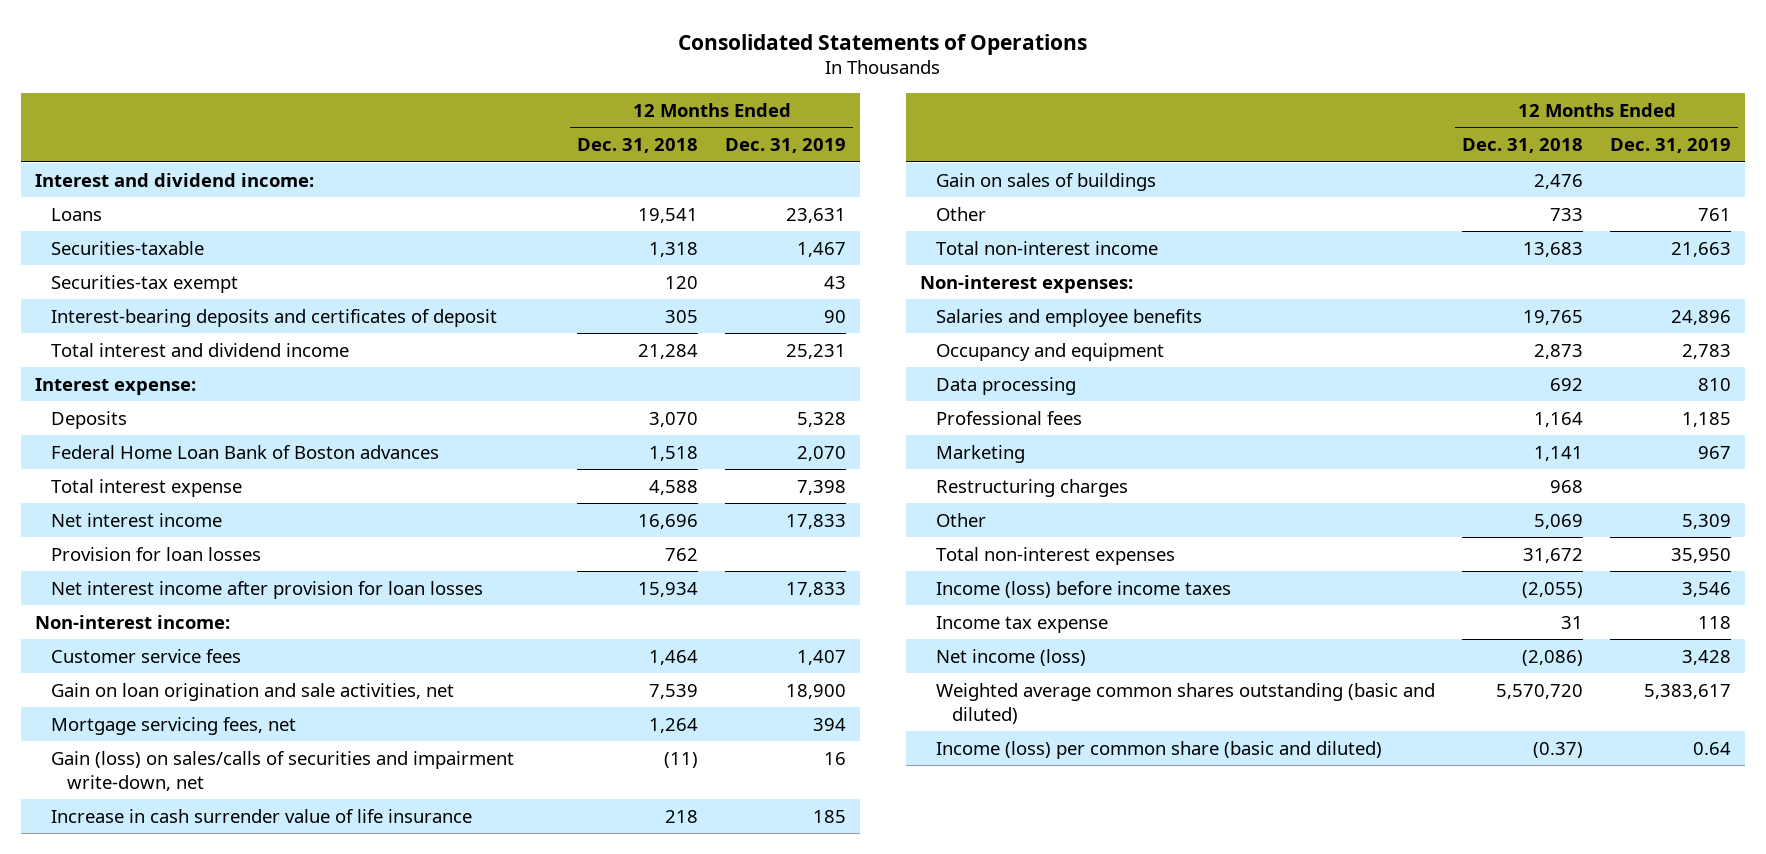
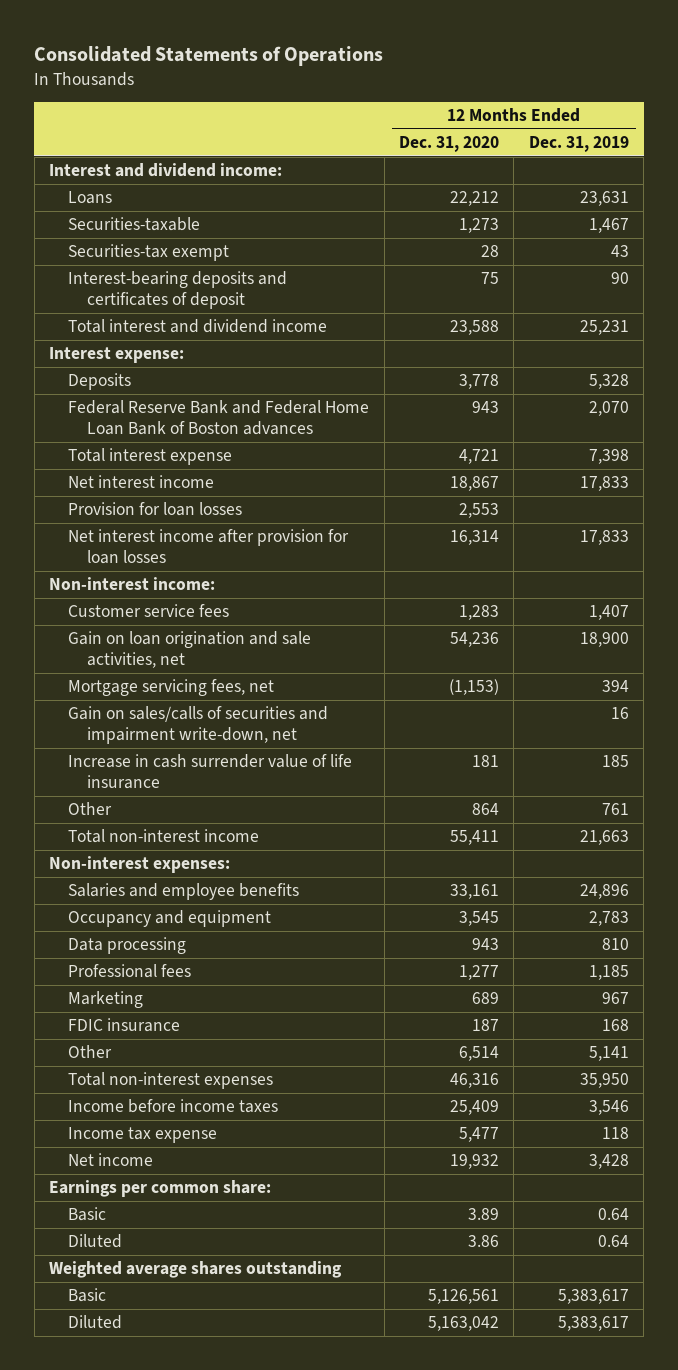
- | 12 Months Ended Dec. 31, 2018 | 12 Months Ended Dec. 31, 2019
+ | 12 Months Ended Dec. 31, 2020 | 12 Months Ended Dec. 31, 2019
- Federal Home Loan Bank of Boston advances | 1,518 | 2,070
+ Federal Reserve Bank and Federal Home Loan Bank of Boston advances | 943 | 2,070
- Gain (loss) on sales/calls of securities and impairment write-down, net | (11) | 16
+ Gain on sales/calls of securities and impairment write-down, net | | 16
- Gain on sales of buildings | 2,476 |
- Restructuring charges | 968 |
- Other | 5,069 | 5,309
+ FDIC insurance | 187 | 168
+ Other | 6,514 | 5,141
- Income (loss) before income taxes | (2,055) | 3,546
+ Income before income taxes | 25,409 | 3,546
- Net income (loss) | (2,086) | 3,428
- Weighted average common shares outstanding (basic and diluted) | 5,570,720 | 5,383,617
- Income (loss) per common share (basic and diluted) | (0.37) | 0.64
+ Net income | 19,932 | 3,428
+ Earnings per common share:
+ Basic | 3.89 | 0.64
+ Diluted | 3.86 | 0.64
+ Weighted average shares outstanding
+ Basic | 5,126,561 | 5,383,617
+ Diluted | 5,163,042 | 5,383,617

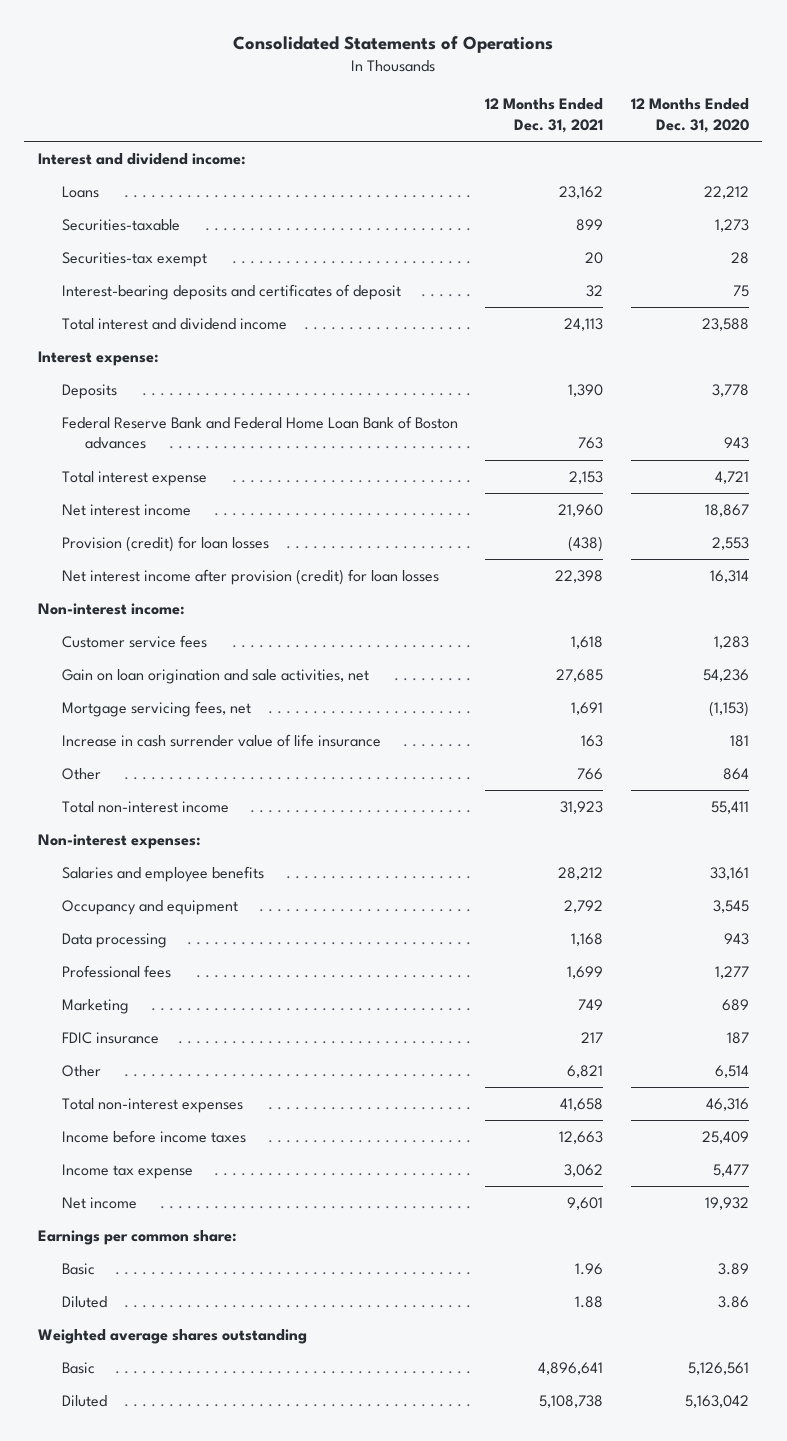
- | 12 Months Ended Dec. 31, 2020 | 12 Months Ended Dec. 31, 2019
+ | 12 Months Ended Dec. 31, 2021 | 12 Months Ended Dec. 31, 2020
- Provision for loan losses | 2,553 |
- Net interest income after provision for loan losses | 16,314 | 17,833
+ Provision (credit) for loan losses | (438) | 2,553
+ Net interest income after provision (credit) for loan losses | 22,398 | 16,314
- Gain on sales/calls of securities and impairment write-down, net | | 16

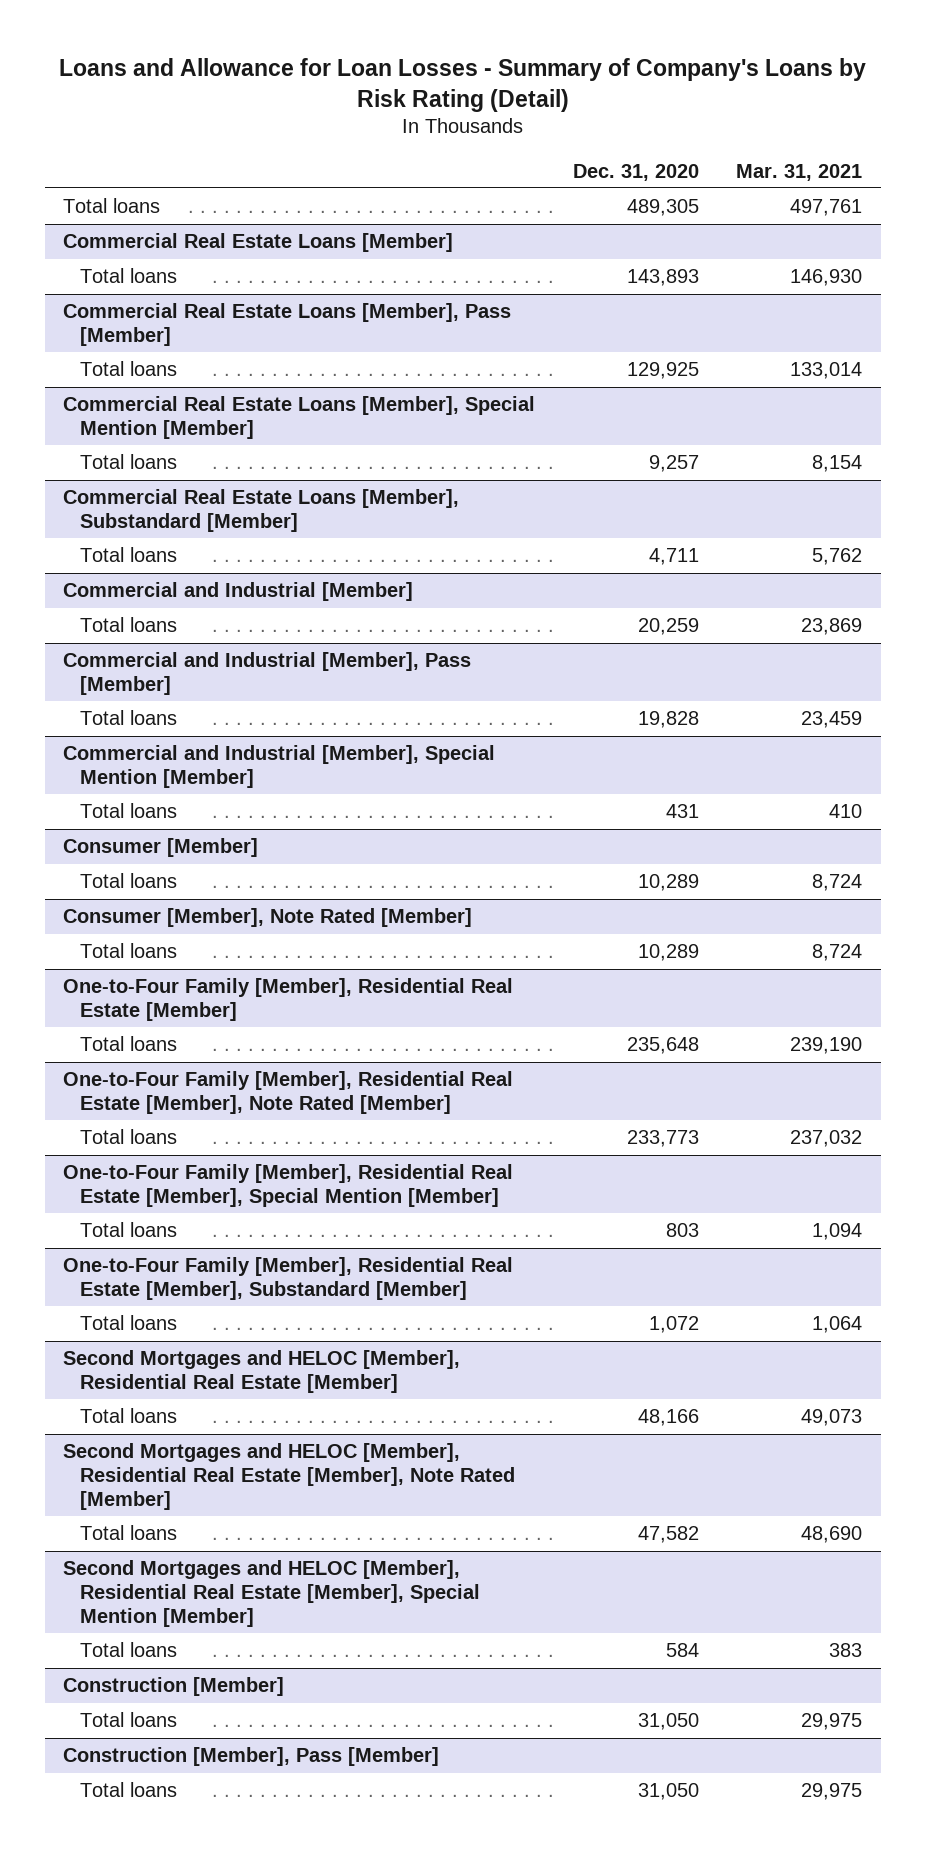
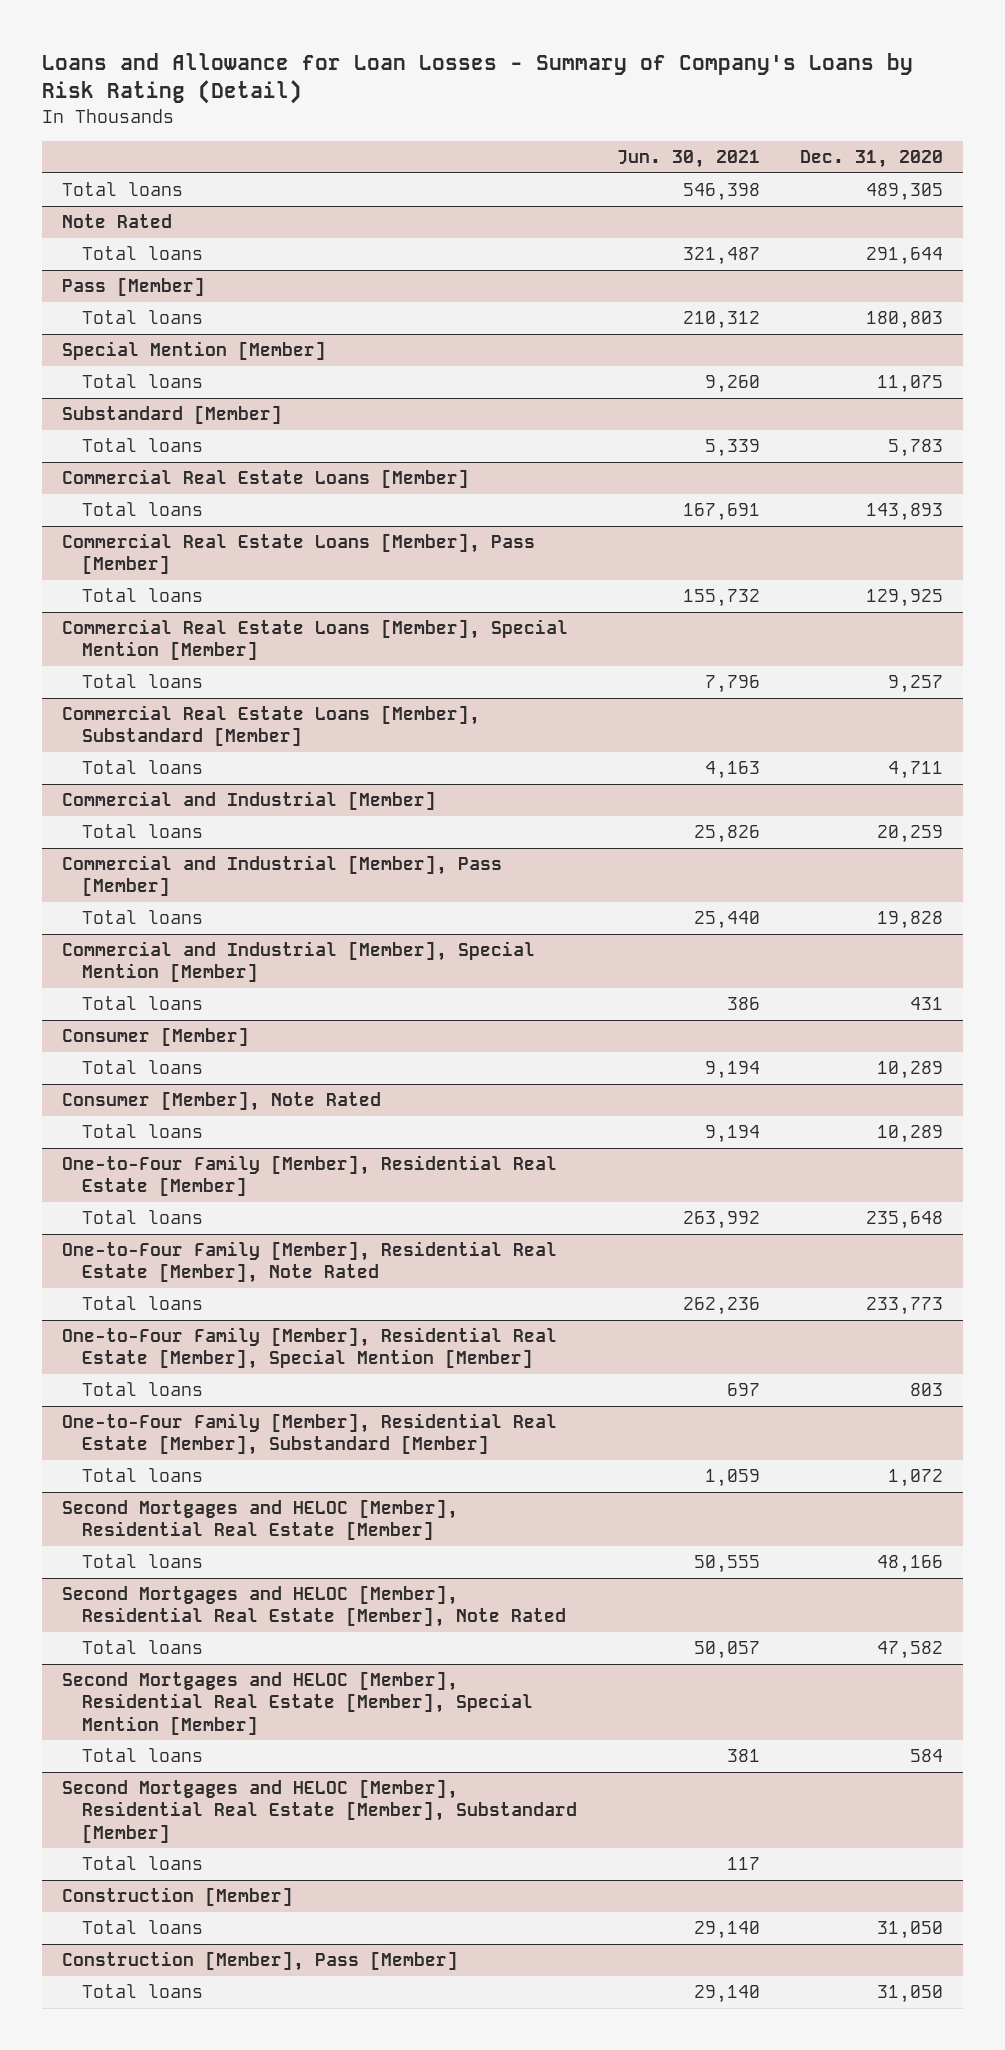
- | Dec. 31, 2020 | Mar. 31, 2021
+ | Jun. 30, 2021 | Dec. 31, 2020
+ Note Rated
+ Total loans | 321,487 | 291,644
+ Pass [Member]
+ Total loans | 210,312 | 180,803
+ Special Mention [Member]
+ Total loans | 9,260 | 11,075
+ Substandard [Member]
+ Total loans | 5,339 | 5,783
- Consumer [Member], Note Rated [Member]
+ Consumer [Member], Note Rated
- One-to-Four Family [Member], Residential Real Estate [Member], Note Rated [Member]
+ One-to-Four Family [Member], Residential Real Estate [Member], Note Rated
- Second Mortgages and HELOC [Member], Residential Real Estate [Member], Note Rated [Member]
+ Second Mortgages and HELOC [Member], Residential Real Estate [Member], Note Rated
+ Second Mortgages and HELOC [Member], Residential Real Estate [Member], Substandard [Member]
+ Total loans | 117 |

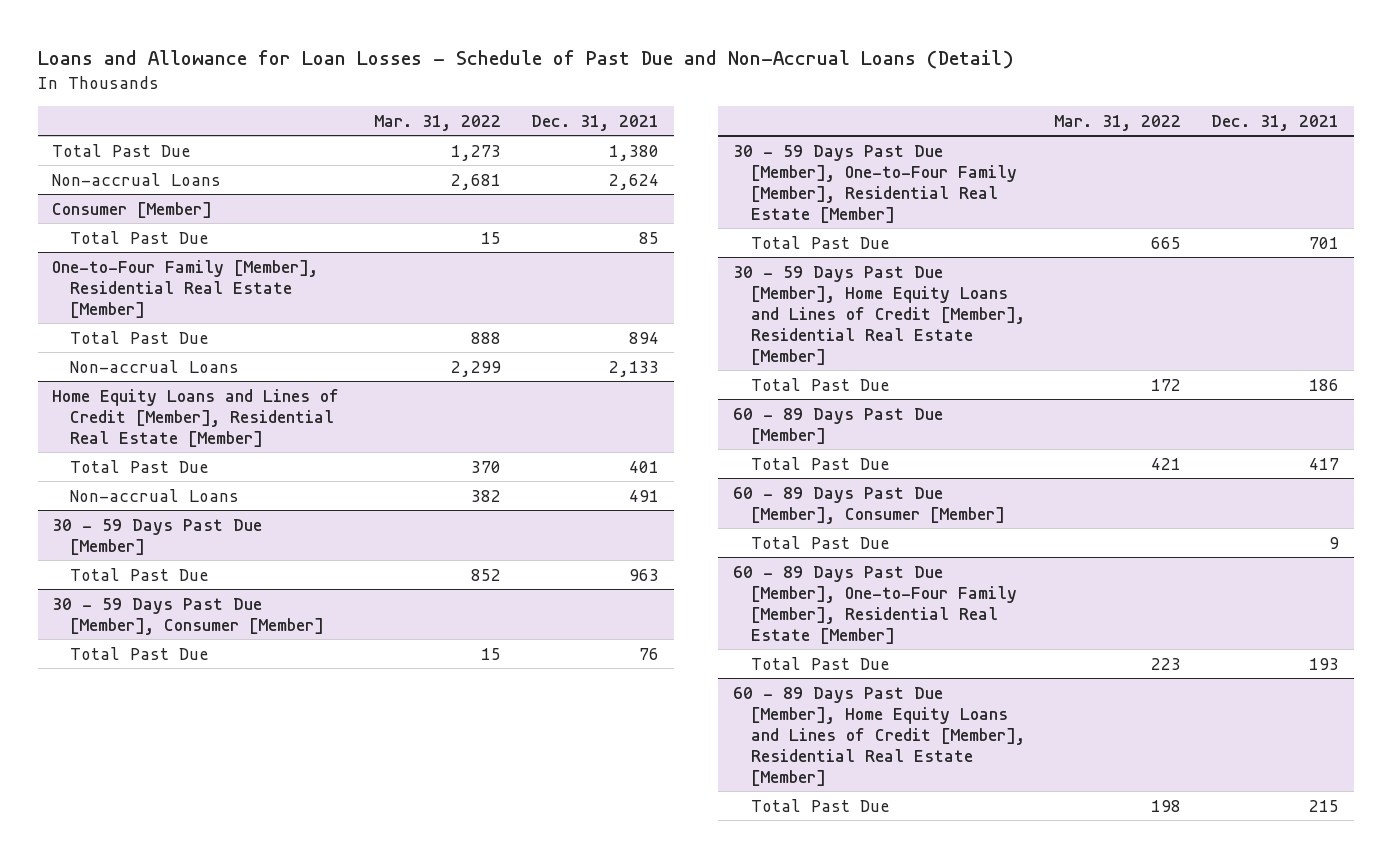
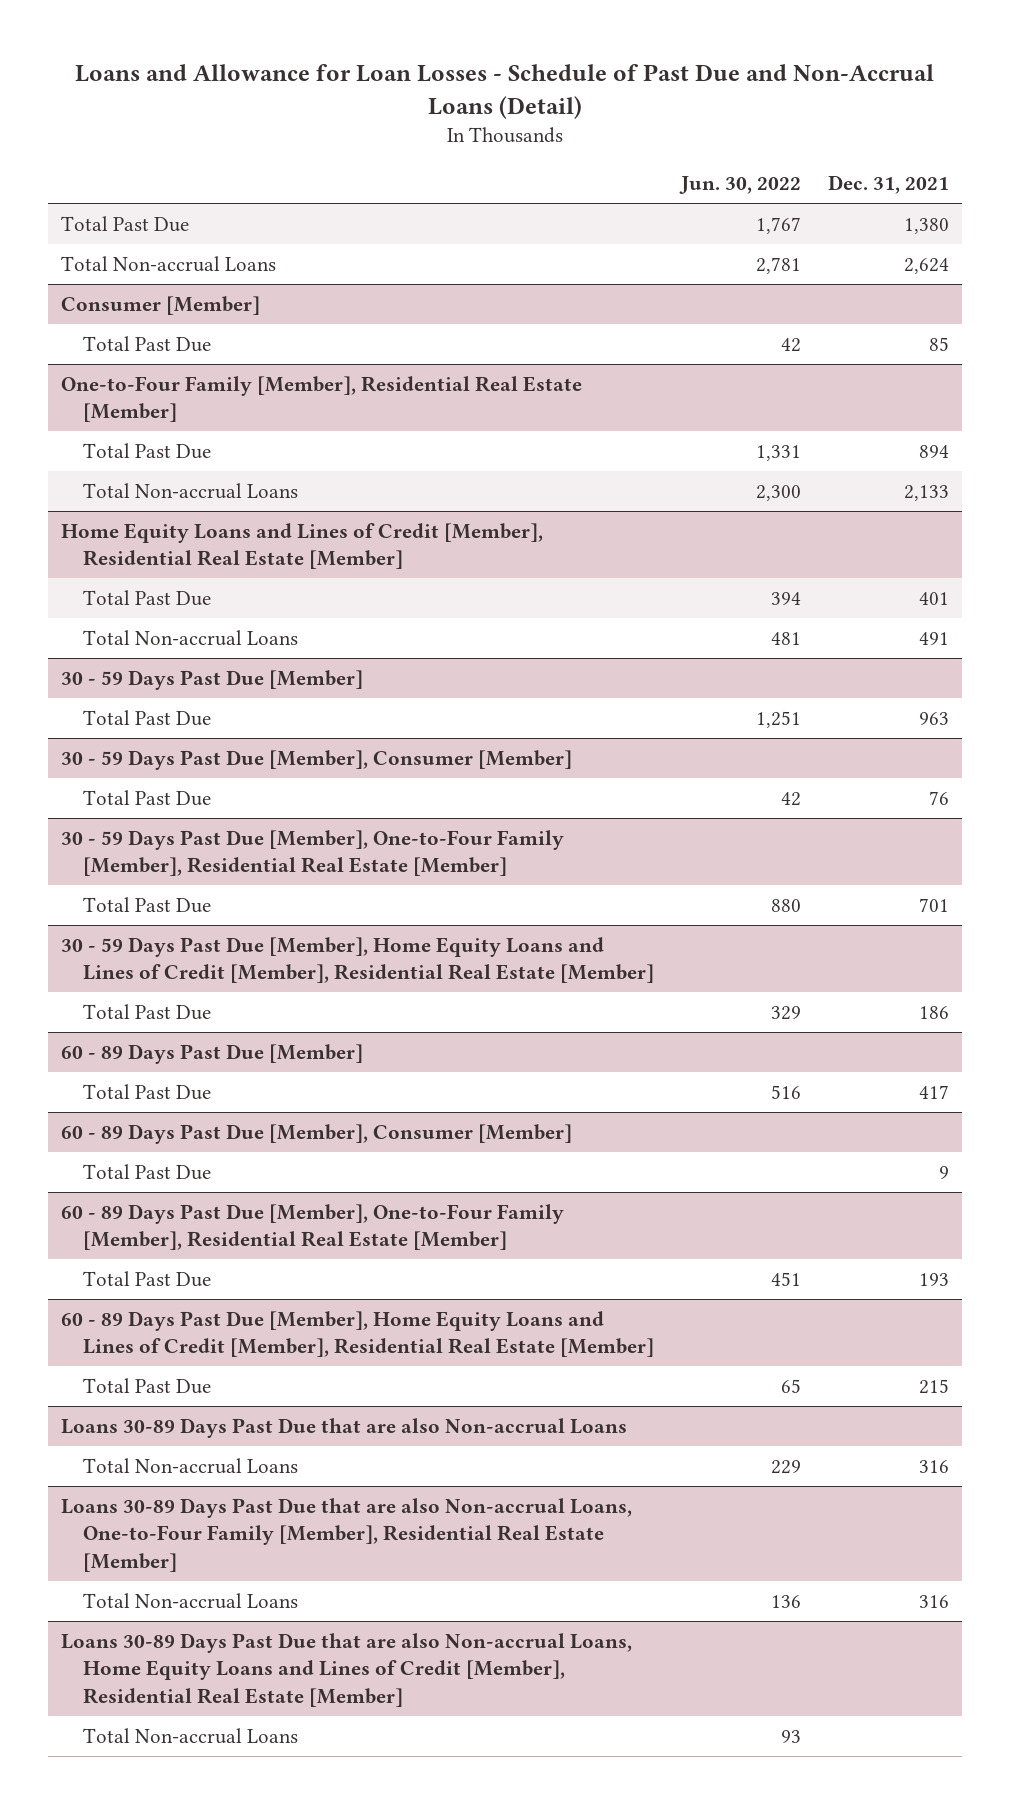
- | Mar. 31, 2022 | Dec. 31, 2021
+ | Jun. 30, 2022 | Dec. 31, 2021
- Non-accrual Loans | 2,681 | 2,624
+ Total Non-accrual Loans | 2,781 | 2,624
@ One-to-Four Family [Member], Residential Real Estate [Member]
- Non-accrual Loans | 2,299 | 2,133
+ Total Non-accrual Loans | 2,300 | 2,133
@ Home Equity Loans and Lines of Credit [Member], Residential Real Estate [Member]
- Non-accrual Loans | 382 | 491
+ Total Non-accrual Loans | 481 | 491
+ Loans 30-89 Days Past Due that are also Non-accrual Loans
+ Total Non-accrual Loans | 229 | 316
+ Loans 30-89 Days Past Due that are also Non-accrual Loans, One-to-Four Family [Member], Residential Real Estate [Member]
+ Total Non-accrual Loans | 136 | 316
+ Loans 30-89 Days Past Due that are also Non-accrual Loans, Home Equity Loans and Lines of Credit [Member], Residential Real Estate [Member]
+ Total Non-accrual Loans | 93 |

